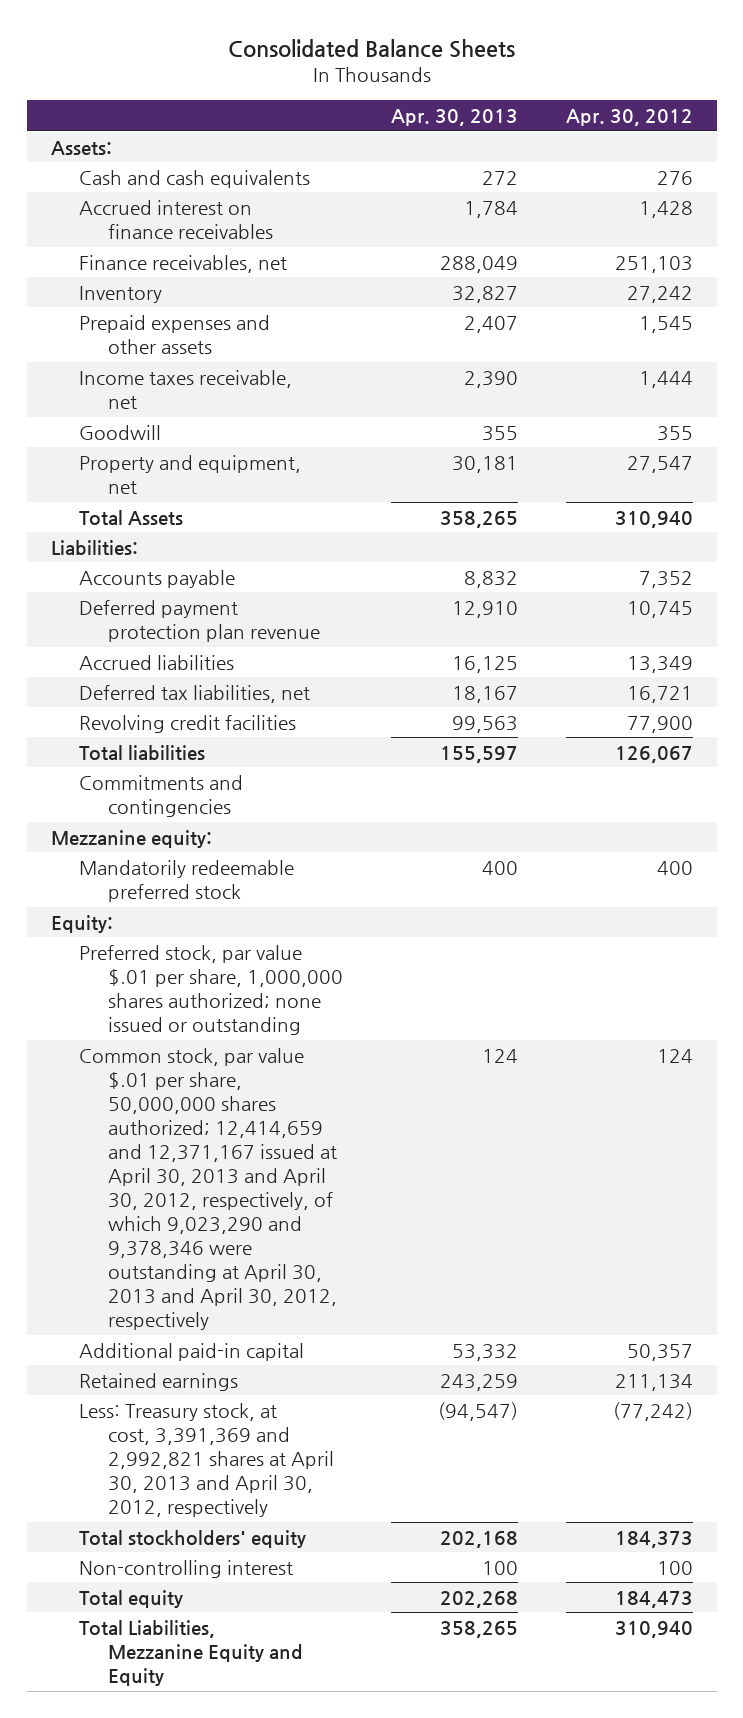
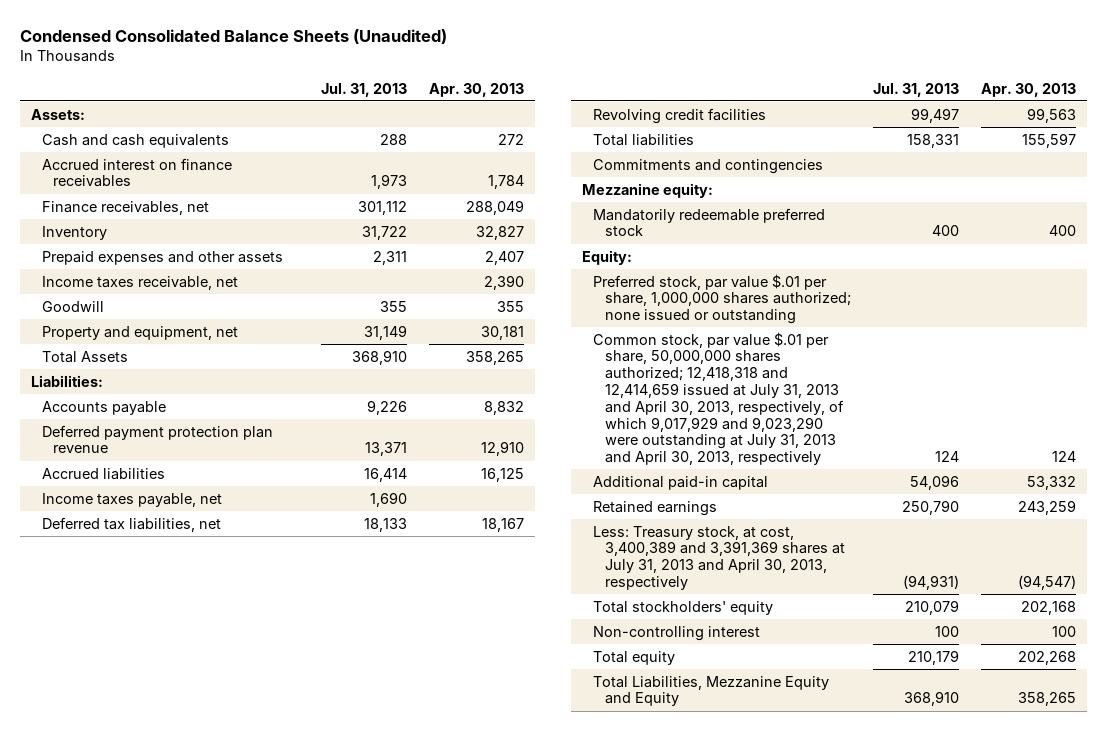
- Consolidated Balance Sheets
+ Condensed Consolidated Balance Sheets (Unaudited)
- | Apr. 30, 2013 | Apr. 30, 2012
+ | Jul. 31, 2013 | Apr. 30, 2013
+ Income taxes payable, net | 1,690 |
- Common stock, par value $.01 per share, 50,000,000 shares authorized; 12,414,659 and 12,371,167 issued at April 30, 2013 and April 30, 2012, respectively, of which 9,023,290 and 9,378,346 were outstanding at April 30, 2013 and April 30, 2012, respectively | 124 | 124
+ Common stock, par value $.01 per share, 50,000,000 shares authorized; 12,418,318 and 12,414,659 issued at July 31, 2013 and April 30, 2013, respectively, of which 9,017,929 and 9,023,290 were outstanding at July 31, 2013 and April 30, 2013, respectively | 124 | 124
- Less: Treasury stock, at cost, 3,391,369 and 2,992,821 shares at April 30, 2013 and April 30, 2012, respectively | (94,547) | (77,242)
+ Less: Treasury stock, at cost, 3,400,389 and 3,391,369 shares at July 31, 2013 and April 30, 2013, respectively | (94,931) | (94,547)

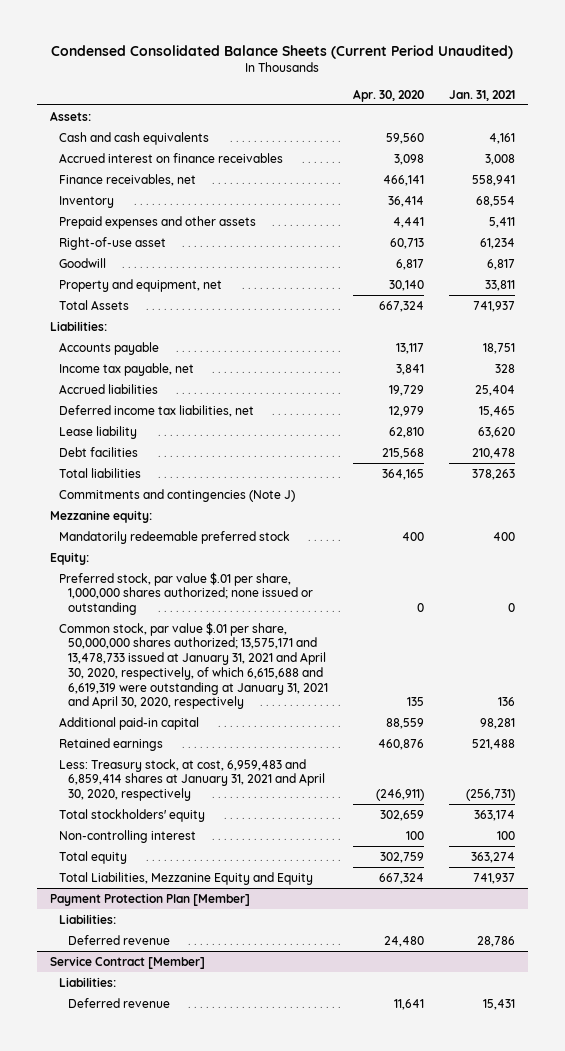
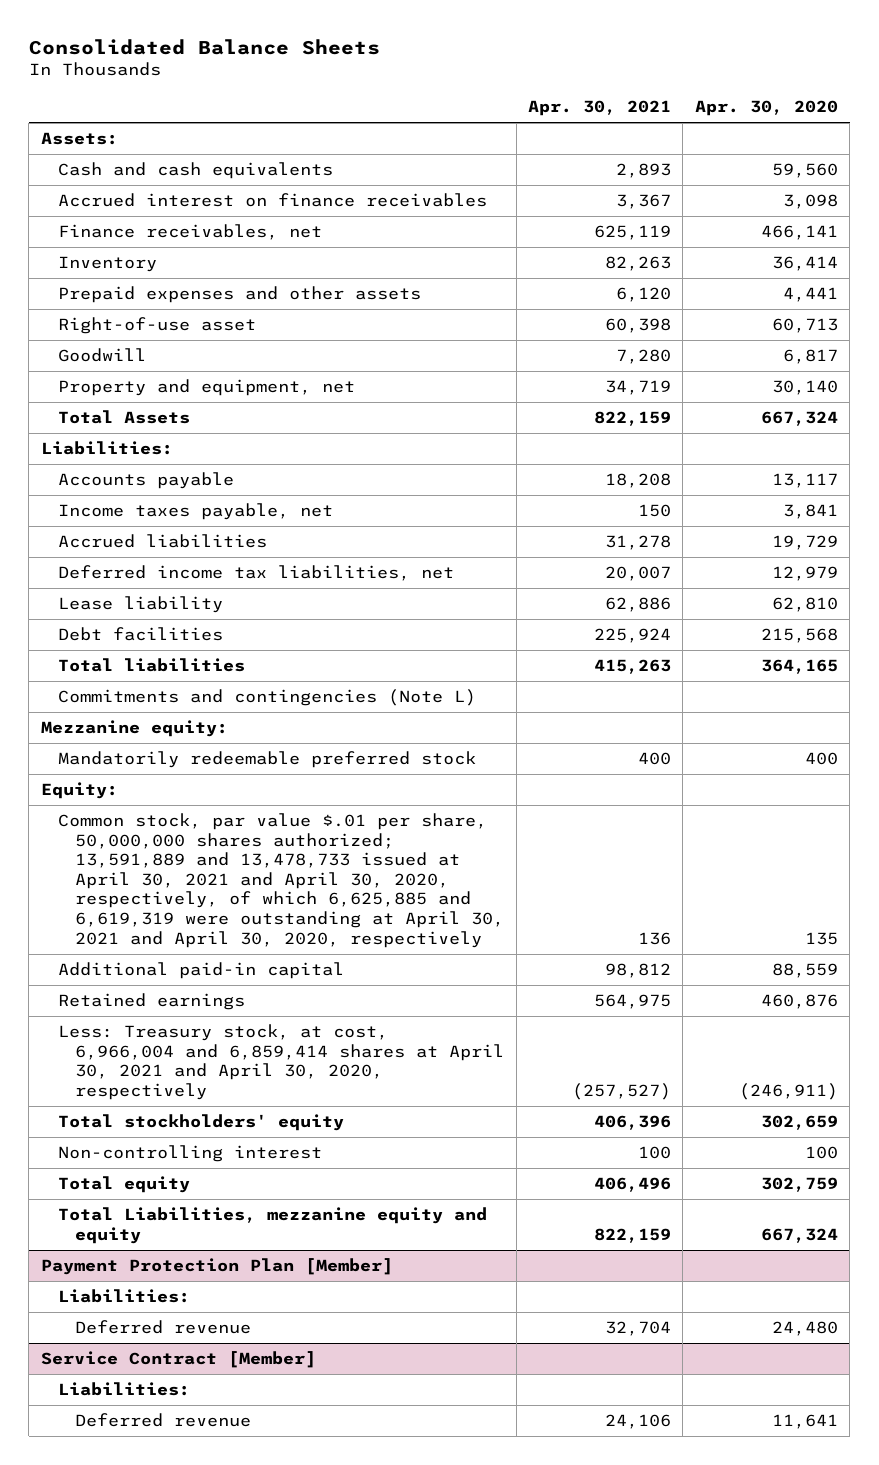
- Condensed Consolidated Balance Sheets (Current Period Unaudited)
+ Consolidated Balance Sheets
- | Apr. 30, 2020 | Jan. 31, 2021
+ | Apr. 30, 2021 | Apr. 30, 2020
- Income tax payable, net | 3,841 | 328
+ Income taxes payable, net | 150 | 3,841
- Commitments and contingencies (Note J)
+ Commitments and contingencies (Note L)
- Preferred stock, par value $.01 per share, 1,000,000 shares authorized; none issued or outstanding | 0 | 0
- Common stock, par value $.01 per share, 50,000,000 shares authorized; 13,575,171 and 13,478,733 issued at January 31, 2021 and April 30, 2020, respectively, of which 6,615,688 and 6,619,319 were outstanding at January 31, 2021 and April 30, 2020, respectively | 135 | 136
+ Common stock, par value $.01 per share, 50,000,000 shares authorized; 13,591,889 and 13,478,733 issued at April 30, 2021 and April 30, 2020, respectively, of which 6,625,885 and 6,619,319 were outstanding at April 30, 2021 and April 30, 2020, respectively | 136 | 135
- Less: Treasury stock, at cost, 6,959,483 and 6,859,414 shares at January 31, 2021 and April 30, 2020, respectively | (246,911) | (256,731)
+ Less: Treasury stock, at cost, 6,966,004 and 6,859,414 shares at April 30, 2021 and April 30, 2020, respectively | (257,527) | (246,911)
- Total Liabilities, Mezzanine Equity and Equity | 667,324 | 741,937
+ Total Liabilities, mezzanine equity and equity | 822,159 | 667,324

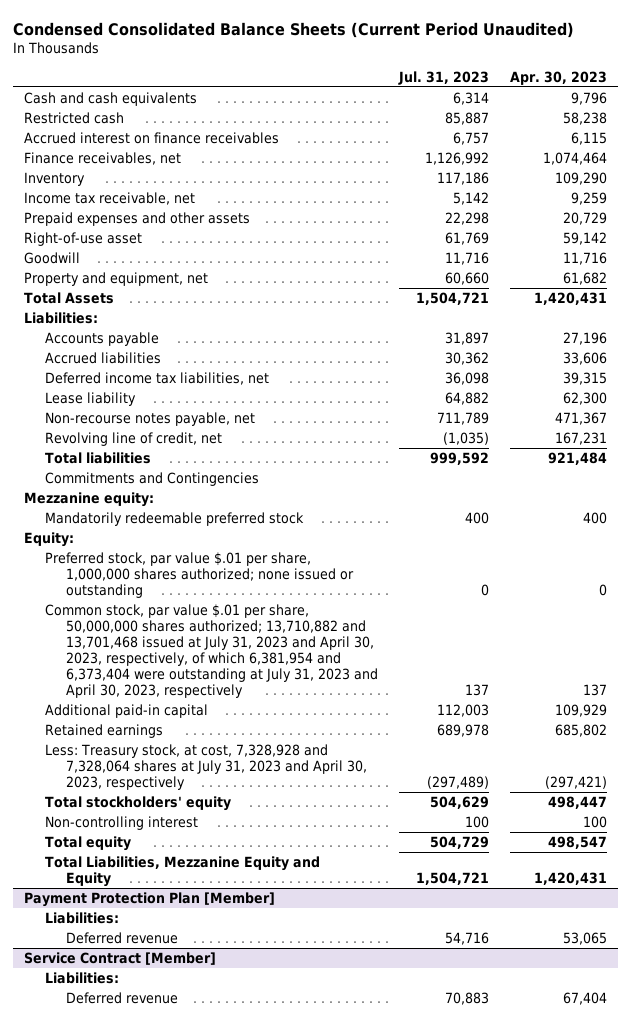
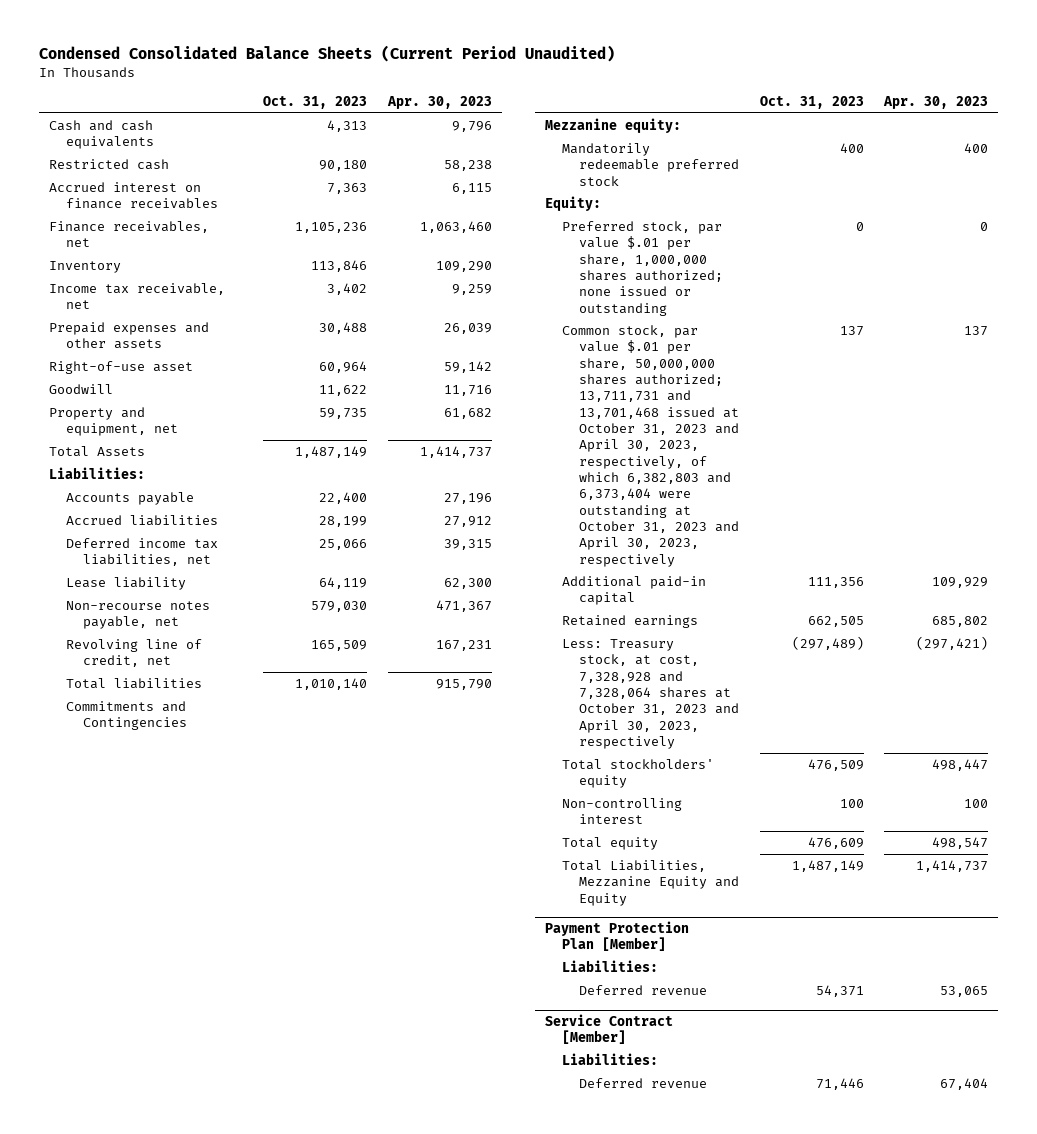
- | Jul. 31, 2023 | Apr. 30, 2023
+ | Oct. 31, 2023 | Apr. 30, 2023
- Finance receivables, net | 1,126,992 | 1,074,464
+ Finance receivables, net | 1,105,236 | 1,063,460
- Prepaid expenses and other assets | 22,298 | 20,729
+ Prepaid expenses and other assets | 30,488 | 26,039
- Total Assets | 1,504,721 | 1,420,431
+ Total Assets | 1,487,149 | 1,414,737
- Accrued liabilities | 30,362 | 33,606
+ Accrued liabilities | 28,199 | 27,912
- Total liabilities | 999,592 | 921,484
+ Total liabilities | 1,010,140 | 915,790
- Common stock, par value $.01 per share, 50,000,000 shares authorized; 13,710,882 and 13,701,468 issued at July 31, 2023 and April 30, 2023, respectively, of which 6,381,954 and 6,373,404 were outstanding at July 31, 2023 and April 30, 2023, respectively | 137 | 137
+ Common stock, par value $.01 per share, 50,000,000 shares authorized; 13,711,731 and 13,701,468 issued at October 31, 2023 and April 30, 2023, respectively, of which 6,382,803 and 6,373,404 were outstanding at October 31, 2023 and April 30, 2023, respectively | 137 | 137
- Less: Treasury stock, at cost, 7,328,928 and 7,328,064 shares at July 31, 2023 and April 30, 2023, respectively | (297,489) | (297,421)
+ Less: Treasury stock, at cost, 7,328,928 and 7,328,064 shares at October 31, 2023 and April 30, 2023, respectively | (297,489) | (297,421)
- Total Liabilities, Mezzanine Equity and Equity | 1,504,721 | 1,420,431
+ Total Liabilities, Mezzanine Equity and Equity | 1,487,149 | 1,414,737

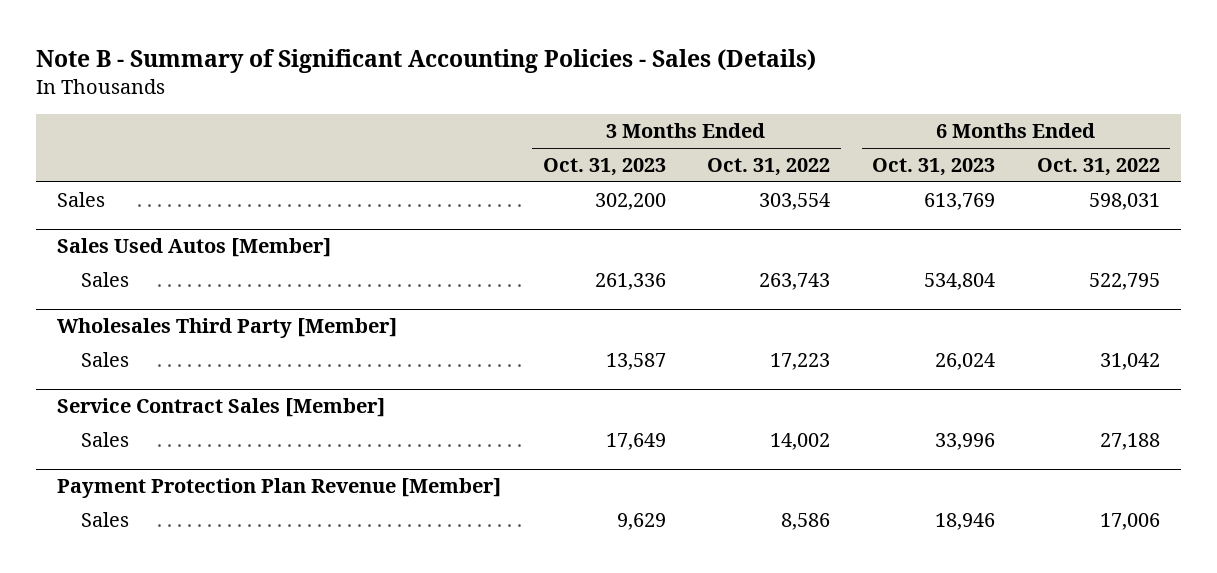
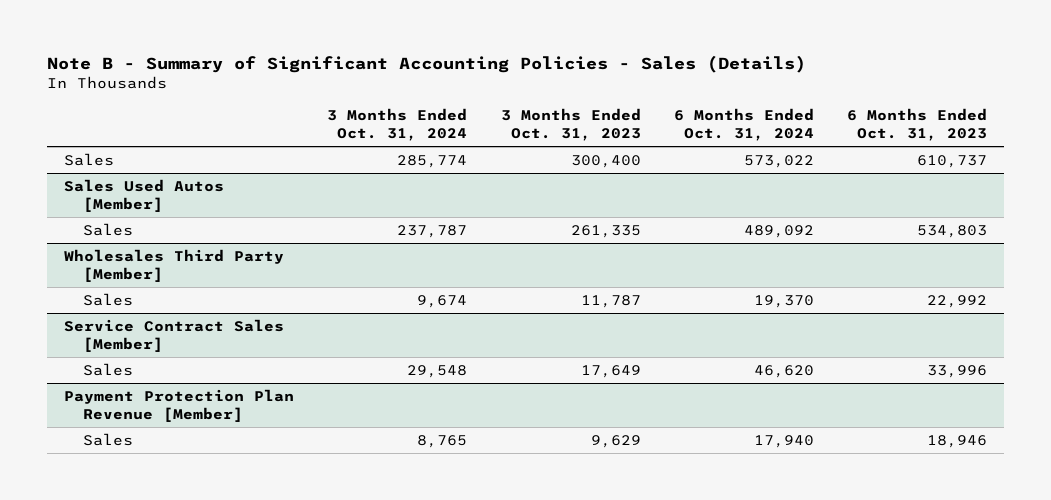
- | 3 Months Ended Oct. 31, 2023 | 3 Months Ended Oct. 31, 2022 | 6 Months Ended Oct. 31, 2023 | 6 Months Ended Oct. 31, 2022
+ | 3 Months Ended Oct. 31, 2024 | 3 Months Ended Oct. 31, 2023 | 6 Months Ended Oct. 31, 2024 | 6 Months Ended Oct. 31, 2023
- Sales | 302,200 | 303,554 | 613,769 | 598,031
+ Sales | 285,774 | 300,400 | 573,022 | 610,737
@ Sales Used Autos [Member]
- Sales | 261,336 | 263,743 | 534,804 | 522,795
+ Sales | 237,787 | 261,335 | 489,092 | 534,803
@ Wholesales Third Party [Member]
- Sales | 13,587 | 17,223 | 26,024 | 31,042
+ Sales | 9,674 | 11,787 | 19,370 | 22,992

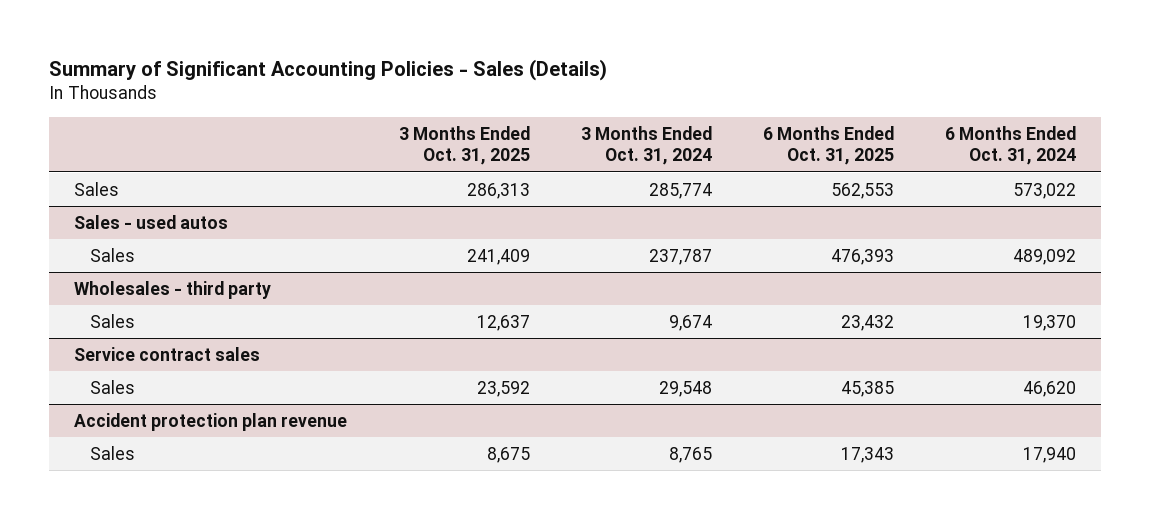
- Note B - Summary of Significant Accounting Policies - Sales (Details)
+ Summary of Significant Accounting Policies - Sales (Details)
- | 3 Months Ended Oct. 31, 2024 | 3 Months Ended Oct. 31, 2023 | 6 Months Ended Oct. 31, 2024 | 6 Months Ended Oct. 31, 2023
+ | 3 Months Ended Oct. 31, 2025 | 3 Months Ended Oct. 31, 2024 | 6 Months Ended Oct. 31, 2025 | 6 Months Ended Oct. 31, 2024
- Sales Used Autos [Member]
+ Sales - used autos
- Wholesales Third Party [Member]
+ Wholesales - third party
- Service Contract Sales [Member]
+ Service contract sales
- Payment Protection Plan Revenue [Member]
+ Accident protection plan revenue

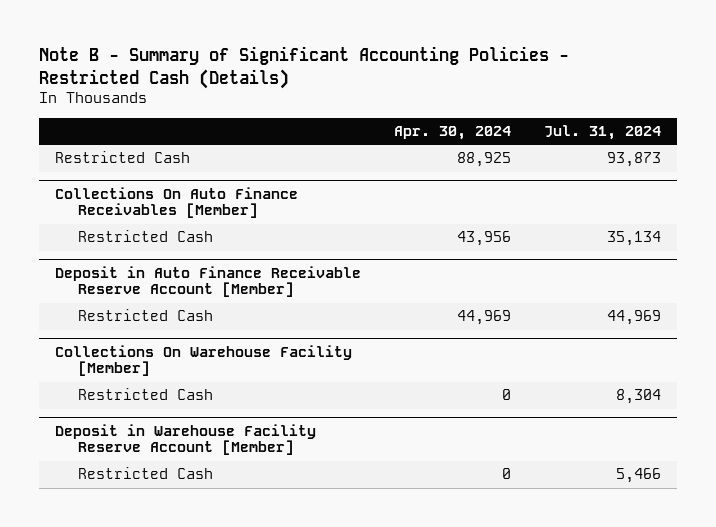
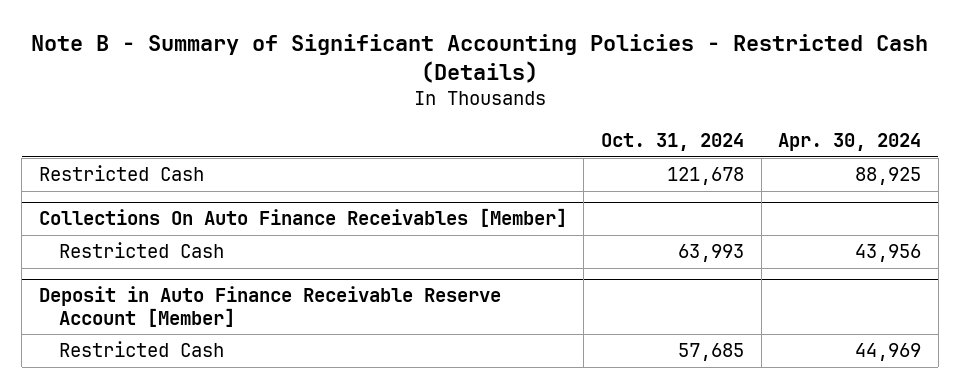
- | Apr. 30, 2024 | Jul. 31, 2024
+ | Oct. 31, 2024 | Apr. 30, 2024
- Collections On Warehouse Facility [Member]
- Restricted Cash | 0 | 8,304
- Deposit in Warehouse Facility Reserve Account [Member]
- Restricted Cash | 0 | 5,466

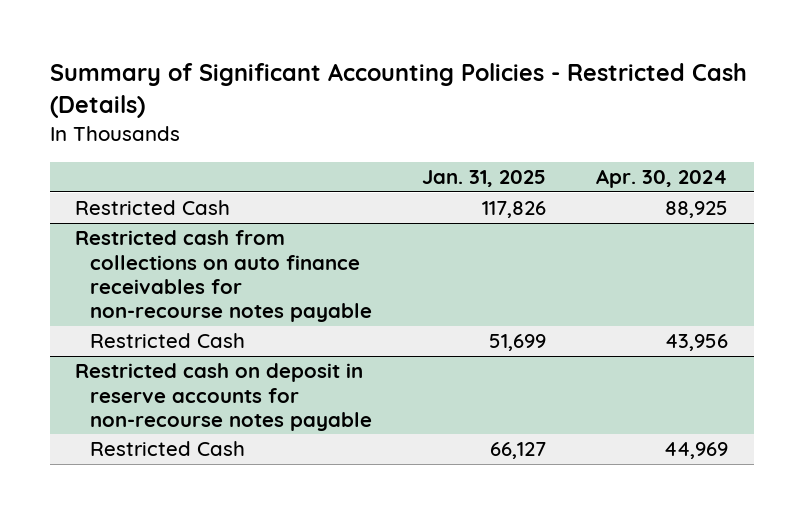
- Note B - Summary of Significant Accounting Policies - Restricted Cash (Details)
+ Summary of Significant Accounting Policies - Restricted Cash (Details)
- | Oct. 31, 2024 | Apr. 30, 2024
+ | Jan. 31, 2025 | Apr. 30, 2024
- Collections On Auto Finance Receivables [Member]
+ Restricted cash from collections on auto finance receivables for non-recourse notes payable
- Deposit in Auto Finance Receivable Reserve Account [Member]
+ Restricted cash on deposit in reserve accounts for non-recourse notes payable

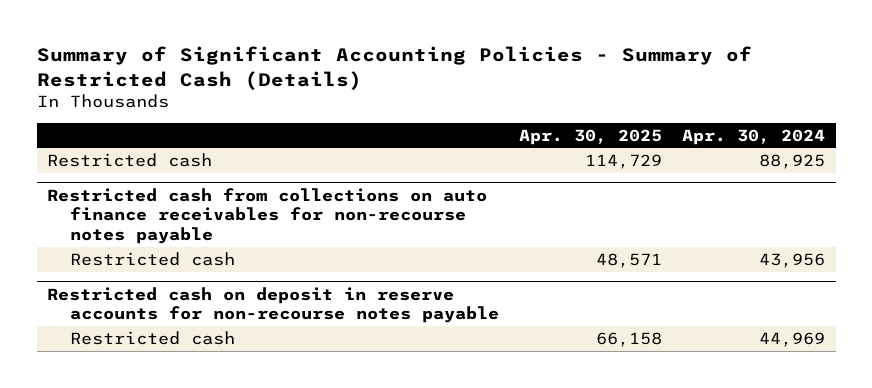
- Summary of Significant Accounting Policies - Restricted Cash (Details)
+ Summary of Significant Accounting Policies - Summary of Restricted Cash (Details)
- | Jan. 31, 2025 | Apr. 30, 2024
+ | Apr. 30, 2025 | Apr. 30, 2024
- Restricted Cash | 117,826 | 88,925
+ Restricted cash | 114,729 | 88,925
@ Restricted cash from collections on auto finance receivables for non-recourse notes payable
- Restricted Cash | 51,699 | 43,956
+ Restricted cash | 48,571 | 43,956
@ Restricted cash on deposit in reserve accounts for non-recourse notes payable
- Restricted Cash | 66,127 | 44,969
+ Restricted cash | 66,158 | 44,969

